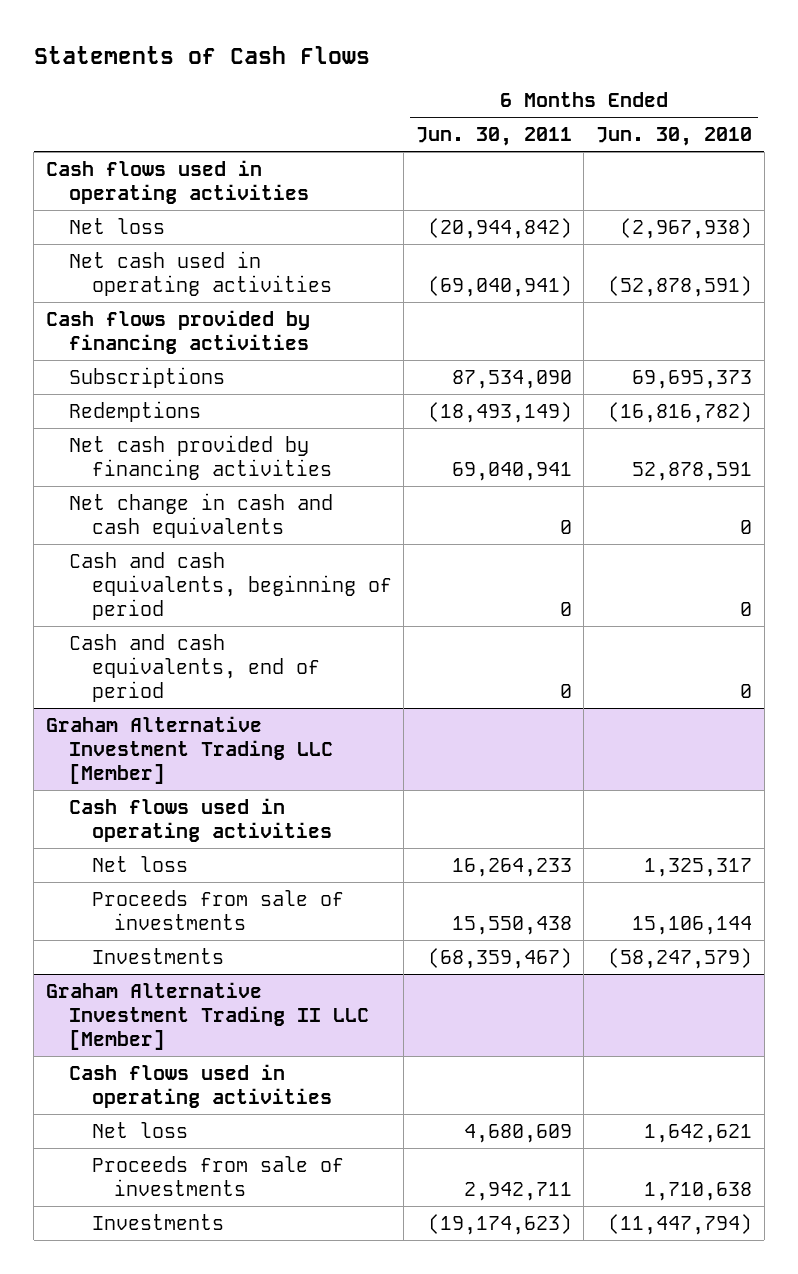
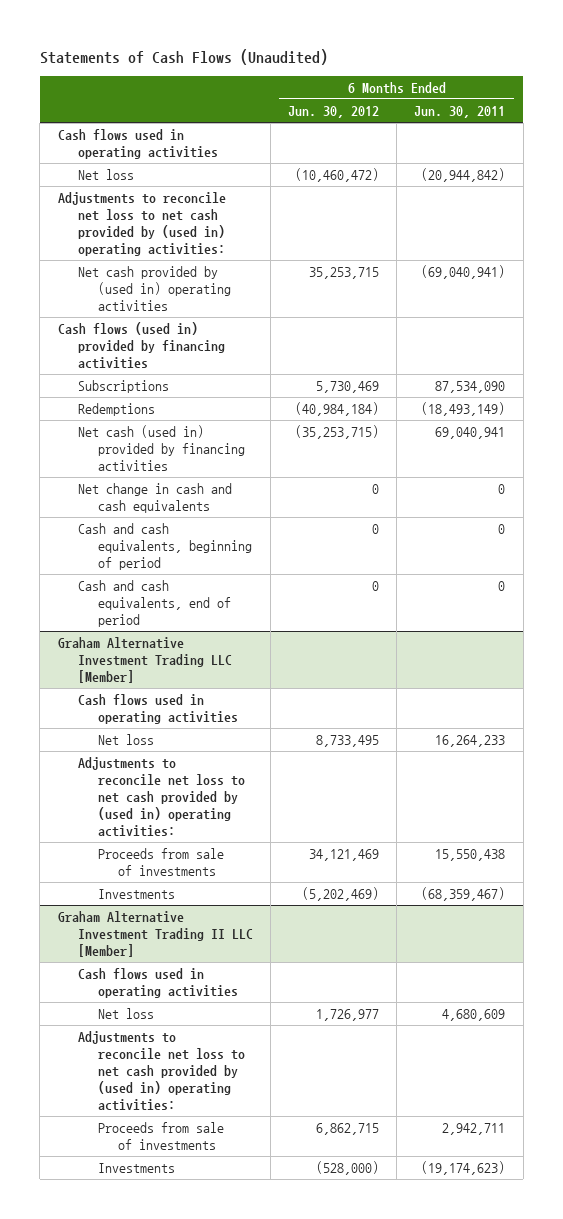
- Statements of Cash Flows
+ Statements of Cash Flows (Unaudited)
- | 6 Months Ended Jun. 30, 2011 | 6 Months Ended Jun. 30, 2010
+ | 6 Months Ended Jun. 30, 2012 | 6 Months Ended Jun. 30, 2011
- Net cash used in operating activities | (69,040,941) | (52,878,591)
- Cash flows provided by financing activities
+ Adjustments to reconcile net loss to net cash provided by (used in) operating activities:
+ Net cash provided by (used in) operating activities | 35,253,715 | (69,040,941)
+ Cash flows (used in) provided by financing activities
- Net cash provided by financing activities | 69,040,941 | 52,878,591
+ Net cash (used in) provided by financing activities | (35,253,715) | 69,040,941
@ Graham Alternative Investment Trading LLC [Member]
+ Adjustments to reconcile net loss to net cash provided by (used in) operating activities:
@ Graham Alternative Investment Trading II LLC [Member]
+ Adjustments to reconcile net loss to net cash provided by (used in) operating activities:

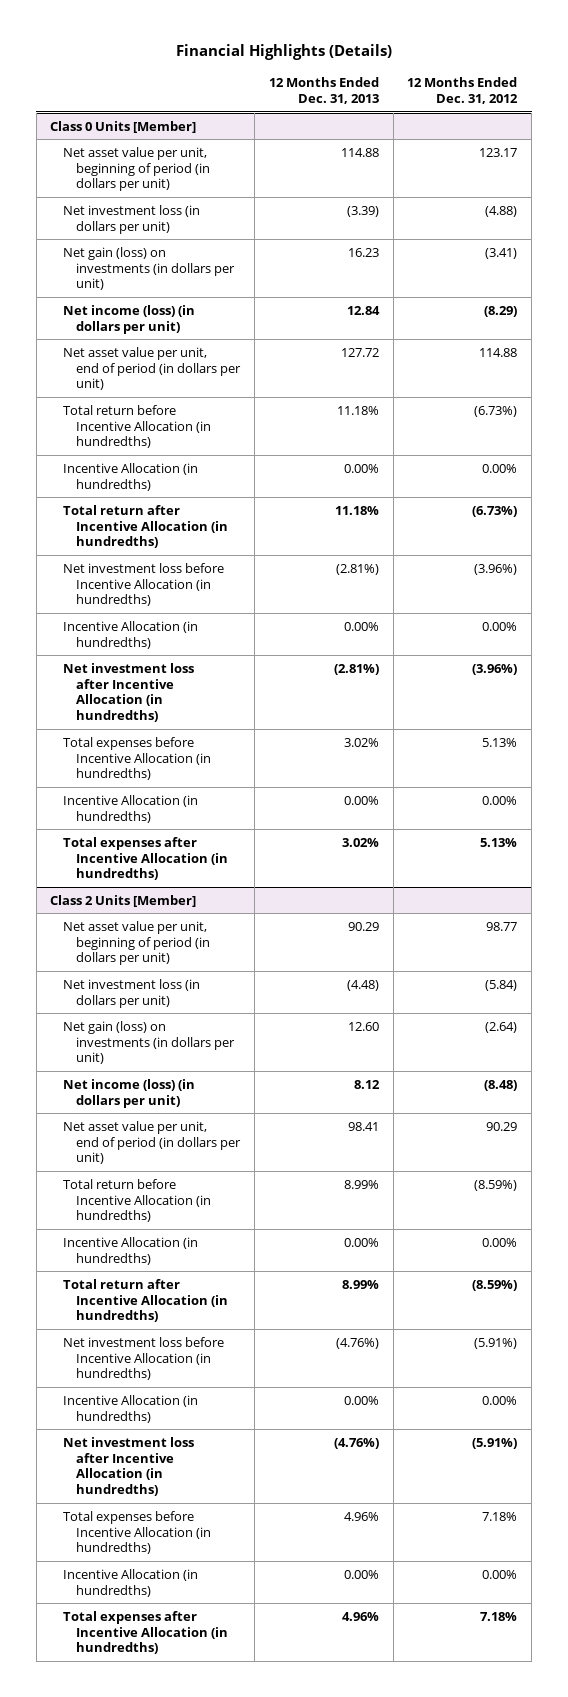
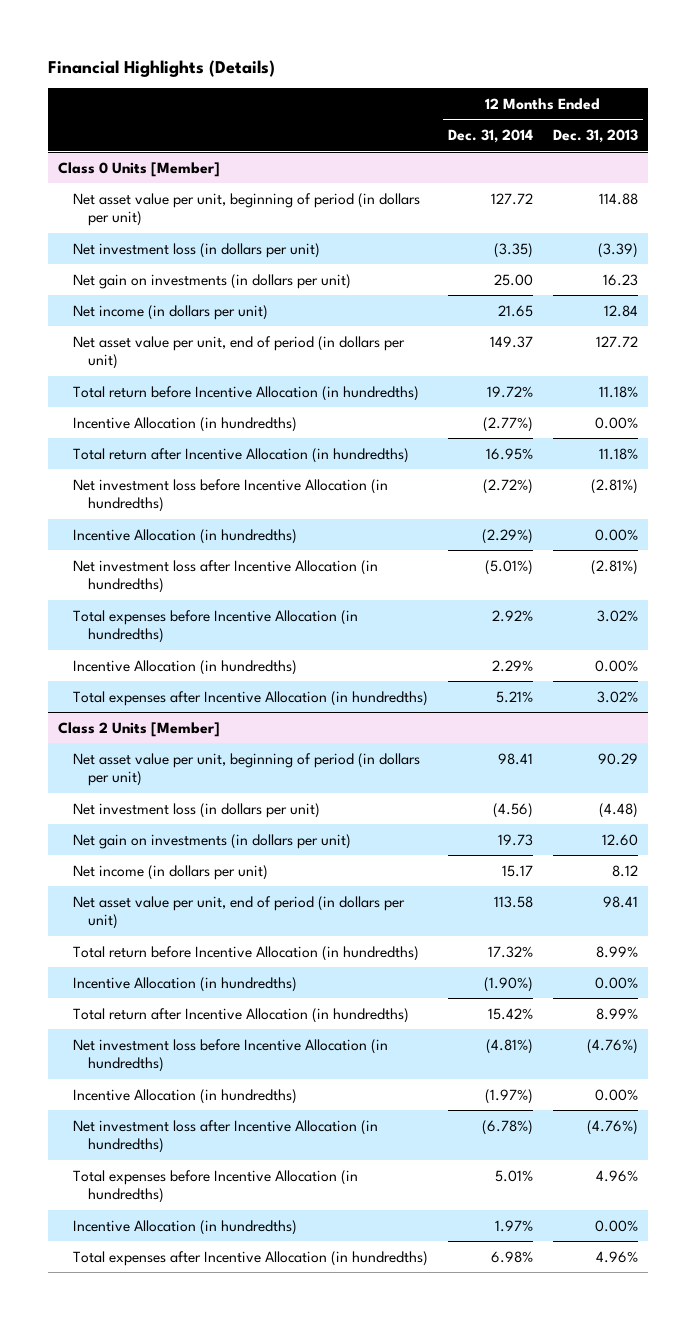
- | 12 Months Ended Dec. 31, 2013 | 12 Months Ended Dec. 31, 2012
+ | 12 Months Ended Dec. 31, 2014 | 12 Months Ended Dec. 31, 2013
@ Class 0 Units [Member]
- Net gain (loss) on investments (in dollars per unit) | 16.23 | (3.41)
- Net income (loss) (in dollars per unit) | 12.84 | (8.29)
+ Net gain on investments (in dollars per unit) | 25.00 | 16.23
+ Net income (in dollars per unit) | 21.65 | 12.84
@ Class 2 Units [Member]
- Net gain (loss) on investments (in dollars per unit) | 12.60 | (2.64)
- Net income (loss) (in dollars per unit) | 8.12 | (8.48)
+ Net gain on investments (in dollars per unit) | 19.73 | 12.60
+ Net income (in dollars per unit) | 15.17 | 8.12

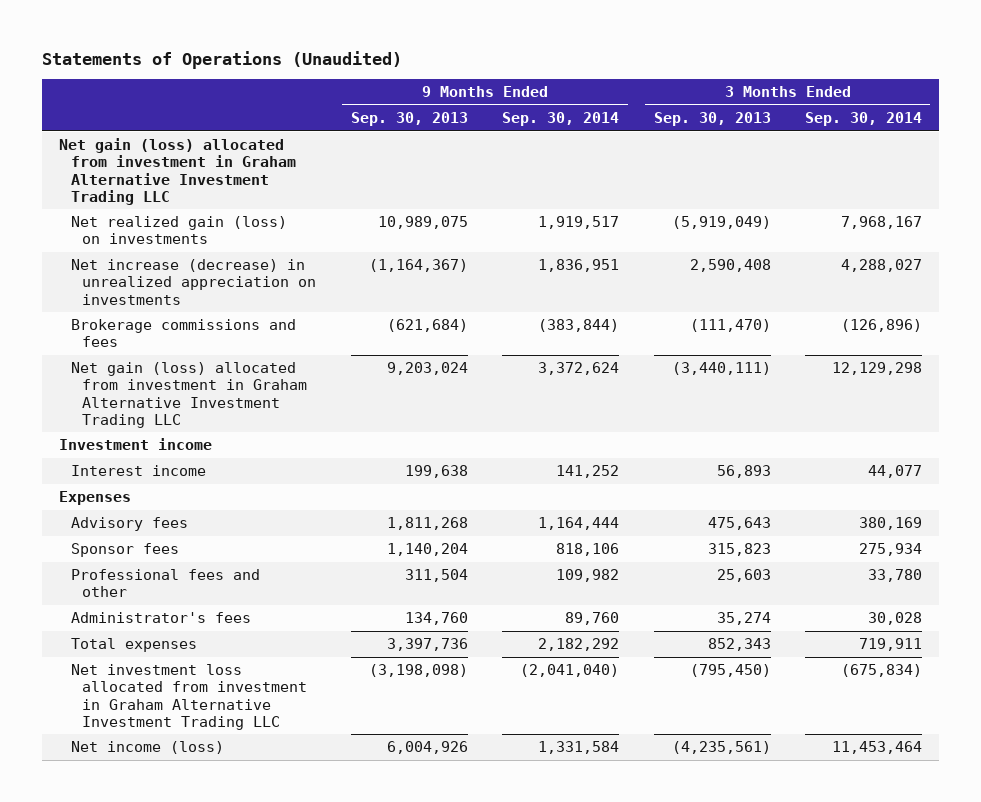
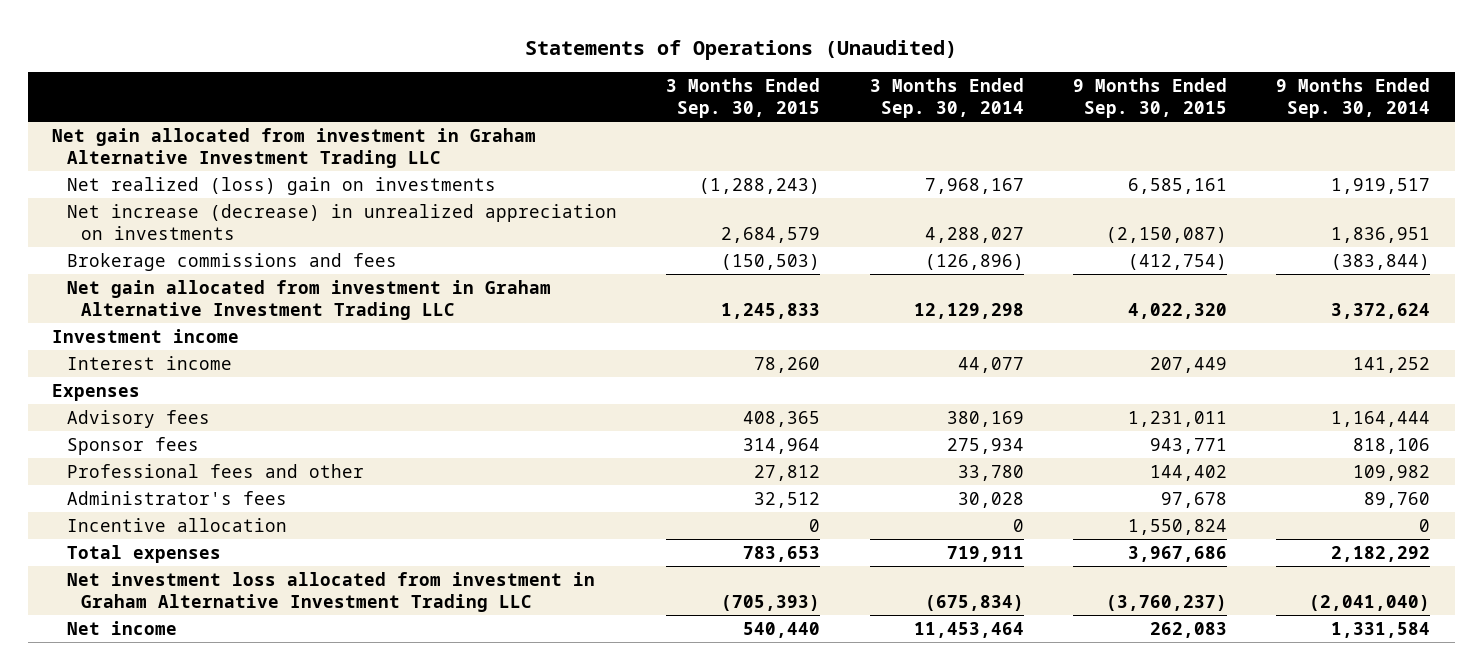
- | 9 Months Ended Sep. 30, 2013 | 9 Months Ended Sep. 30, 2014 | 3 Months Ended Sep. 30, 2013 | 3 Months Ended Sep. 30, 2014
+ | 3 Months Ended Sep. 30, 2015 | 3 Months Ended Sep. 30, 2014 | 9 Months Ended Sep. 30, 2015 | 9 Months Ended Sep. 30, 2014
- Net gain (loss) allocated from investment in Graham Alternative Investment Trading LLC
- Net realized gain (loss) on investments | 10,989,075 | 1,919,517 | (5,919,049) | 7,968,167
+ Net gain allocated from investment in Graham Alternative Investment Trading LLC
+ Net realized (loss) gain on investments | (1,288,243) | 7,968,167 | 6,585,161 | 1,919,517
- Net gain (loss) allocated from investment in Graham Alternative Investment Trading LLC | 9,203,024 | 3,372,624 | (3,440,111) | 12,129,298
+ Net gain allocated from investment in Graham Alternative Investment Trading LLC | 1,245,833 | 12,129,298 | 4,022,320 | 3,372,624
+ Incentive allocation | 0 | 0 | 1,550,824 | 0
- Net income (loss) | 6,004,926 | 1,331,584 | (4,235,561) | 11,453,464
+ Net income | 540,440 | 11,453,464 | 262,083 | 1,331,584

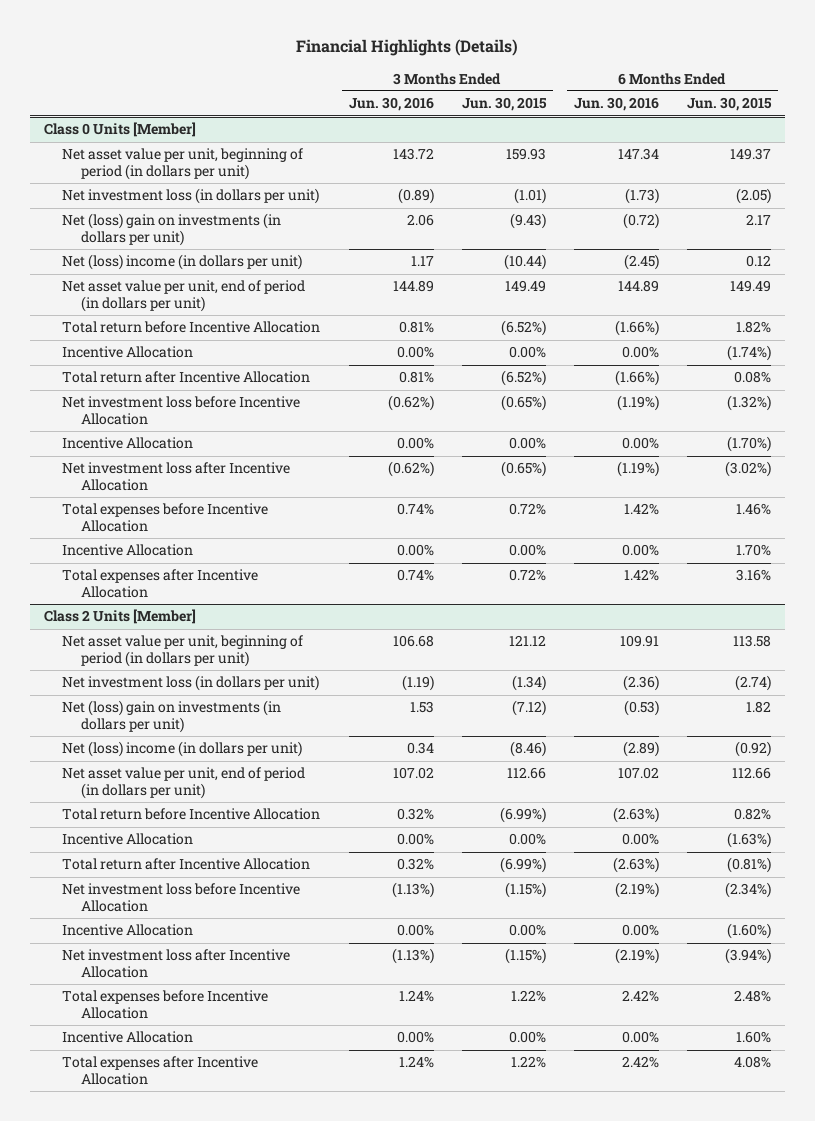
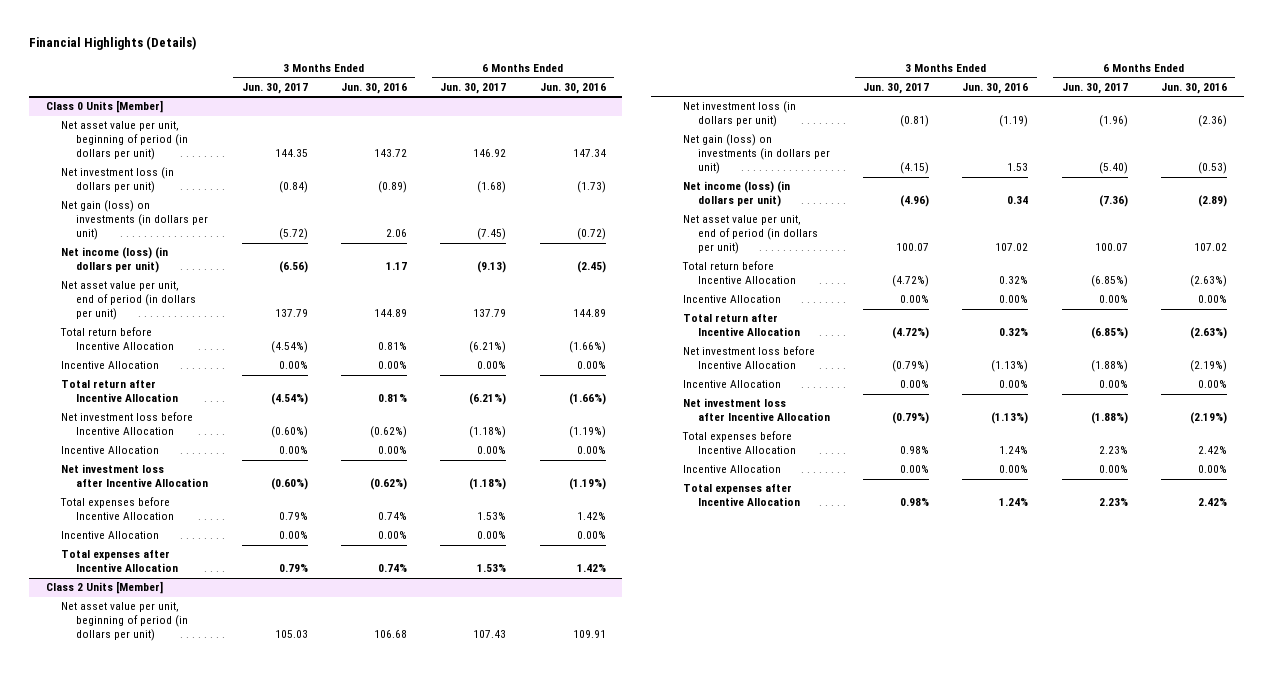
- | 3 Months Ended Jun. 30, 2016 | 3 Months Ended Jun. 30, 2015 | 6 Months Ended Jun. 30, 2016 | 6 Months Ended Jun. 30, 2015
+ | 3 Months Ended Jun. 30, 2017 | 3 Months Ended Jun. 30, 2016 | 6 Months Ended Jun. 30, 2017 | 6 Months Ended Jun. 30, 2016
@ Class 0 Units [Member]
- Net (loss) gain on investments (in dollars per unit) | 2.06 | (9.43) | (0.72) | 2.17
- Net (loss) income (in dollars per unit) | 1.17 | (10.44) | (2.45) | 0.12
+ Net gain (loss) on investments (in dollars per unit) | (5.72) | 2.06 | (7.45) | (0.72)
+ Net income (loss) (in dollars per unit) | (6.56) | 1.17 | (9.13) | (2.45)
@ Class 2 Units [Member]
- Net (loss) gain on investments (in dollars per unit) | 1.53 | (7.12) | (0.53) | 1.82
- Net (loss) income (in dollars per unit) | 0.34 | (8.46) | (2.89) | (0.92)
+ Net gain (loss) on investments (in dollars per unit) | (4.15) | 1.53 | (5.40) | (0.53)
+ Net income (loss) (in dollars per unit) | (4.96) | 0.34 | (7.36) | (2.89)

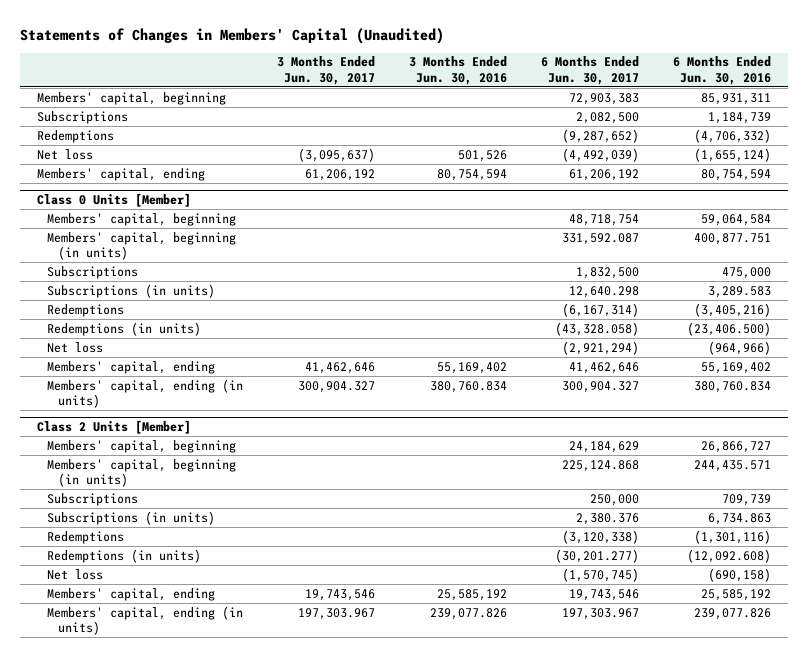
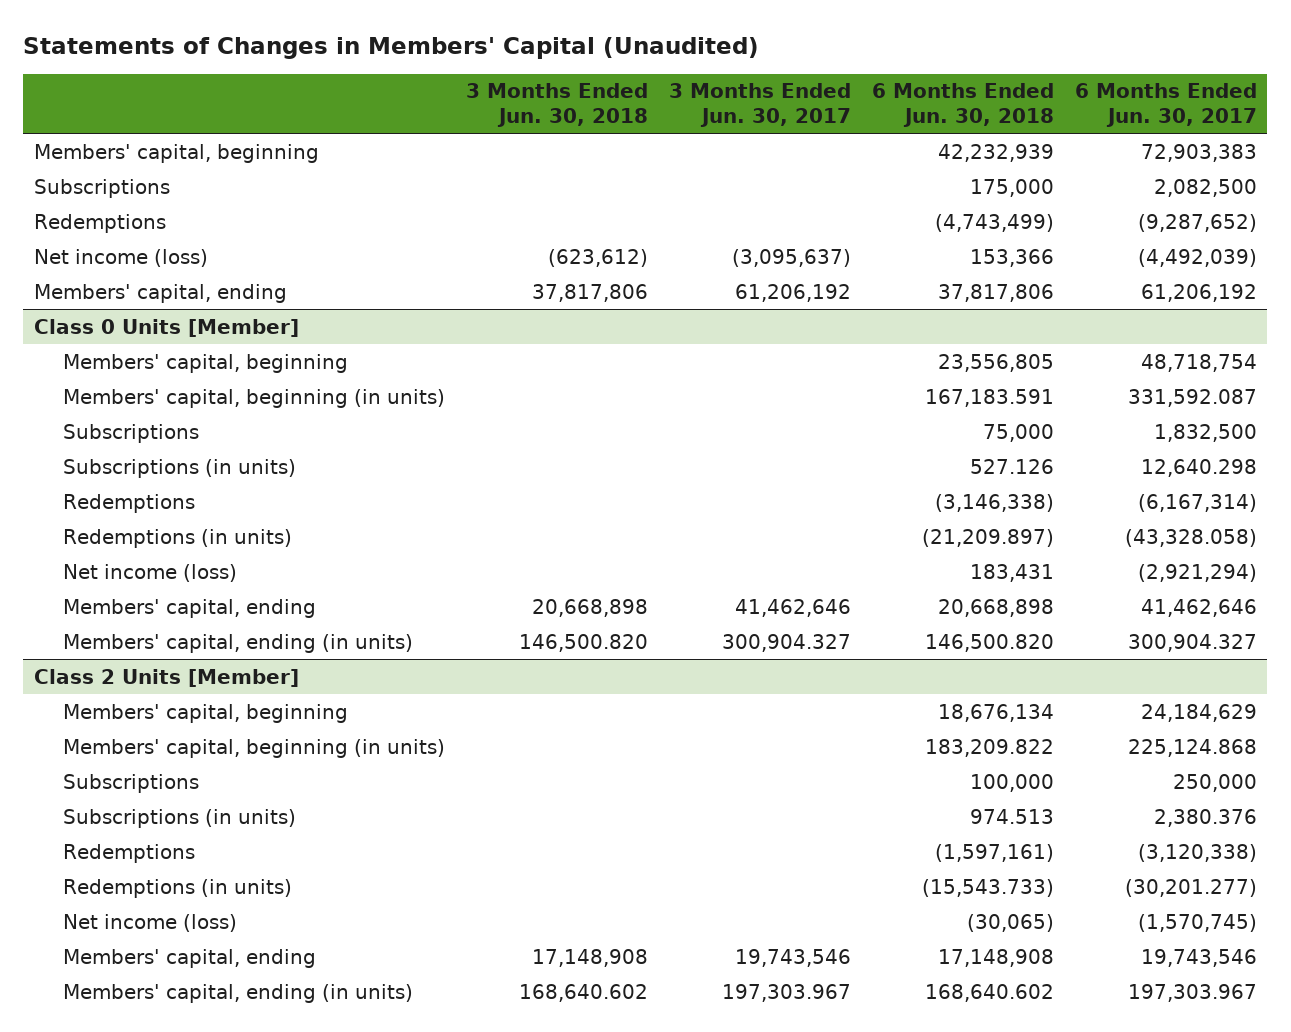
- | 3 Months Ended Jun. 30, 2017 | 3 Months Ended Jun. 30, 2016 | 6 Months Ended Jun. 30, 2017 | 6 Months Ended Jun. 30, 2016
+ | 3 Months Ended Jun. 30, 2018 | 3 Months Ended Jun. 30, 2017 | 6 Months Ended Jun. 30, 2018 | 6 Months Ended Jun. 30, 2017
- Net loss | (3,095,637) | 501,526 | (4,492,039) | (1,655,124)
+ Net income (loss) | (623,612) | (3,095,637) | 153,366 | (4,492,039)
@ Class 0 Units [Member]
- Net loss | | | (2,921,294) | (964,966)
+ Net income (loss) | | | 183,431 | (2,921,294)
@ Class 2 Units [Member]
- Net loss | | | (1,570,745) | (690,158)
+ Net income (loss) | | | (30,065) | (1,570,745)

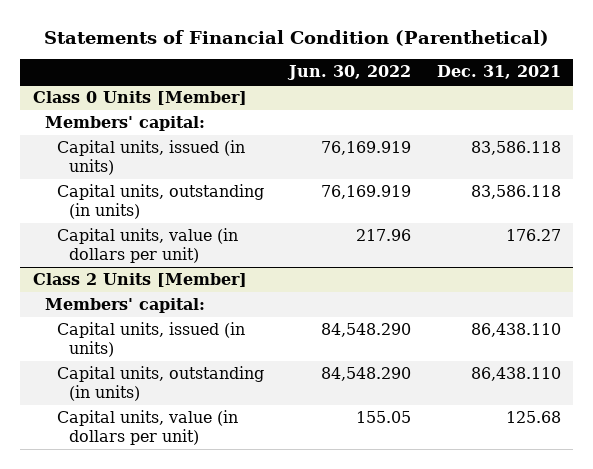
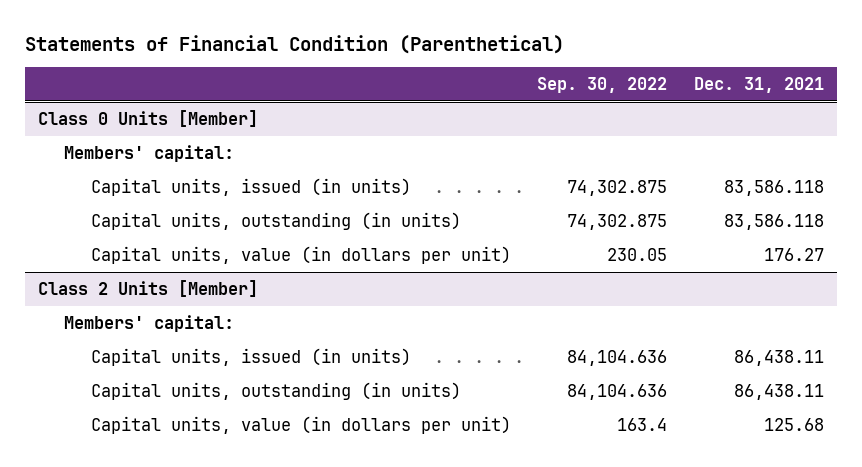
- | Jun. 30, 2022 | Dec. 31, 2021
+ | Sep. 30, 2022 | Dec. 31, 2021
@ Class 2 Units [Member]
- Capital units, issued (in units) | 84,548.290 | 86,438.110
- Capital units, outstanding (in units) | 84,548.290 | 86,438.110
+ Capital units, issued (in units) | 84,104.636 | 86,438.11
+ Capital units, outstanding (in units) | 84,104.636 | 86,438.11

